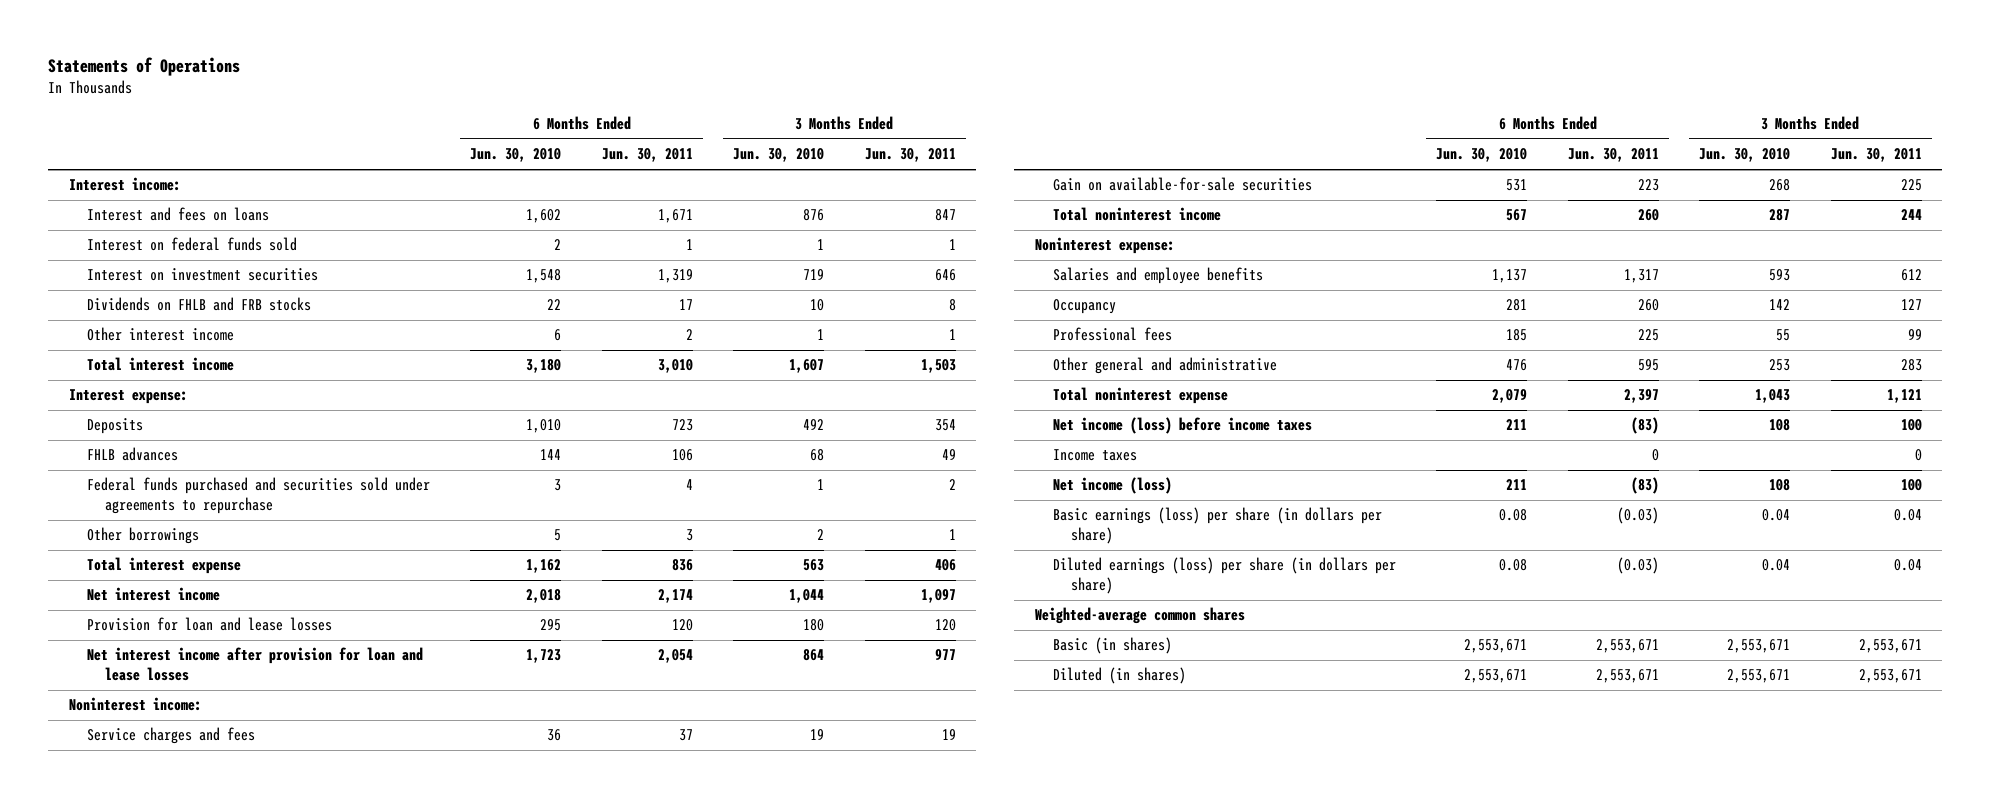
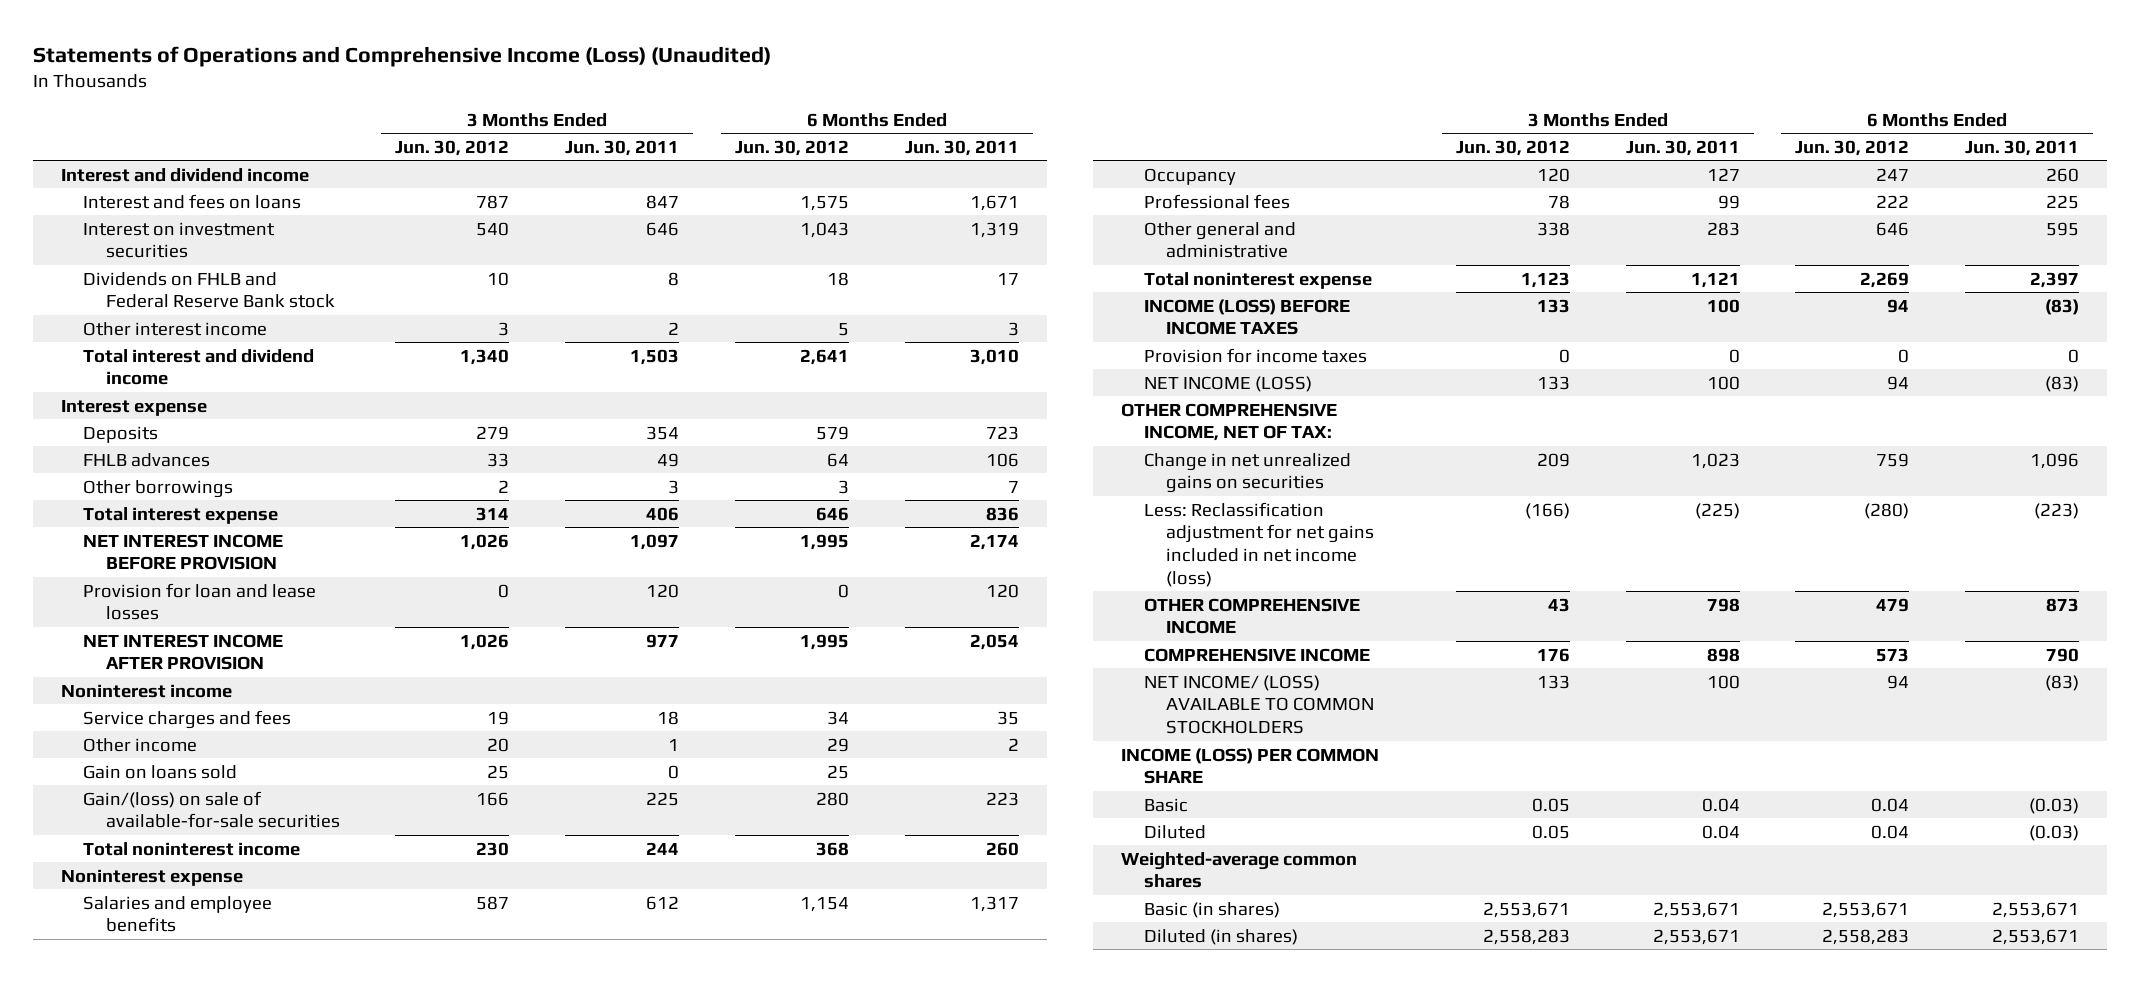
- Statements of Operations
+ Statements of Operations and Comprehensive Income (Loss) (Unaudited)
- | 6 Months Ended Jun. 30, 2010 | 6 Months Ended Jun. 30, 2011 | 3 Months Ended Jun. 30, 2010 | 3 Months Ended Jun. 30, 2011
+ | 3 Months Ended Jun. 30, 2012 | 3 Months Ended Jun. 30, 2011 | 6 Months Ended Jun. 30, 2012 | 6 Months Ended Jun. 30, 2011
- Interest income:
+ Interest and dividend income
- Interest on federal funds sold | 2 | 1 | 1 | 1
- Dividends on FHLB and FRB stocks | 22 | 17 | 10 | 8
- Other interest income | 6 | 2 | 1 | 1
- Total interest income | 3,180 | 3,010 | 1,607 | 1,503
- Interest expense:
+ Dividends on FHLB and Federal Reserve Bank stock | 10 | 8 | 18 | 17
+ Other interest income | 3 | 2 | 5 | 3
+ Total interest and dividend income | 1,340 | 1,503 | 2,641 | 3,010
+ Interest expense
- Federal funds purchased and securities sold under agreements to repurchase | 3 | 4 | 1 | 2
- Other borrowings | 5 | 3 | 2 | 1
+ Other borrowings | 2 | 3 | 3 | 7
- Net interest income | 2,018 | 2,174 | 1,044 | 1,097
+ NET INTEREST INCOME BEFORE PROVISION | 1,026 | 1,097 | 1,995 | 2,174
- Net interest income after provision for loan and lease losses | 1,723 | 2,054 | 864 | 977
- Noninterest income:
- Service charges and fees | 36 | 37 | 19 | 19
- Gain on available-for-sale securities | 531 | 223 | 268 | 225
+ NET INTEREST INCOME AFTER PROVISION | 1,026 | 977 | 1,995 | 2,054
+ Noninterest income
+ Service charges and fees | 19 | 18 | 34 | 35
+ Other income | 20 | 1 | 29 | 2
+ Gain on loans sold | 25 | 0 | 25 |
+ Gain/(loss) on sale of available-for-sale securities | 166 | 225 | 280 | 223
- Noninterest expense:
+ Noninterest expense
- Net income (loss) before income taxes | 211 | (83) | 108 | 100
- Income taxes | | 0 | | 0
- Net income (loss) | 211 | (83) | 108 | 100
- Basic earnings (loss) per share (in dollars per share) | 0.08 | (0.03) | 0.04 | 0.04
- Diluted earnings (loss) per share (in dollars per share) | 0.08 | (0.03) | 0.04 | 0.04
+ INCOME (LOSS) BEFORE INCOME TAXES | 133 | 100 | 94 | (83)
+ Provision for income taxes | 0 | 0 | 0 | 0
+ NET INCOME (LOSS) | 133 | 100 | 94 | (83)
+ OTHER COMPREHENSIVE INCOME, NET OF TAX:
+ Change in net unrealized gains on securities | 209 | 1,023 | 759 | 1,096
+ Less: Reclassification adjustment for net gains included in net income (loss) | (166) | (225) | (280) | (223)
+ OTHER COMPREHENSIVE INCOME | 43 | 798 | 479 | 873
+ COMPREHENSIVE INCOME | 176 | 898 | 573 | 790
+ NET INCOME/ (LOSS) AVAILABLE TO COMMON STOCKHOLDERS | 133 | 100 | 94 | (83)
+ INCOME (LOSS) PER COMMON SHARE
+ Basic | 0.05 | 0.04 | 0.04 | (0.03)
+ Diluted | 0.05 | 0.04 | 0.04 | (0.03)

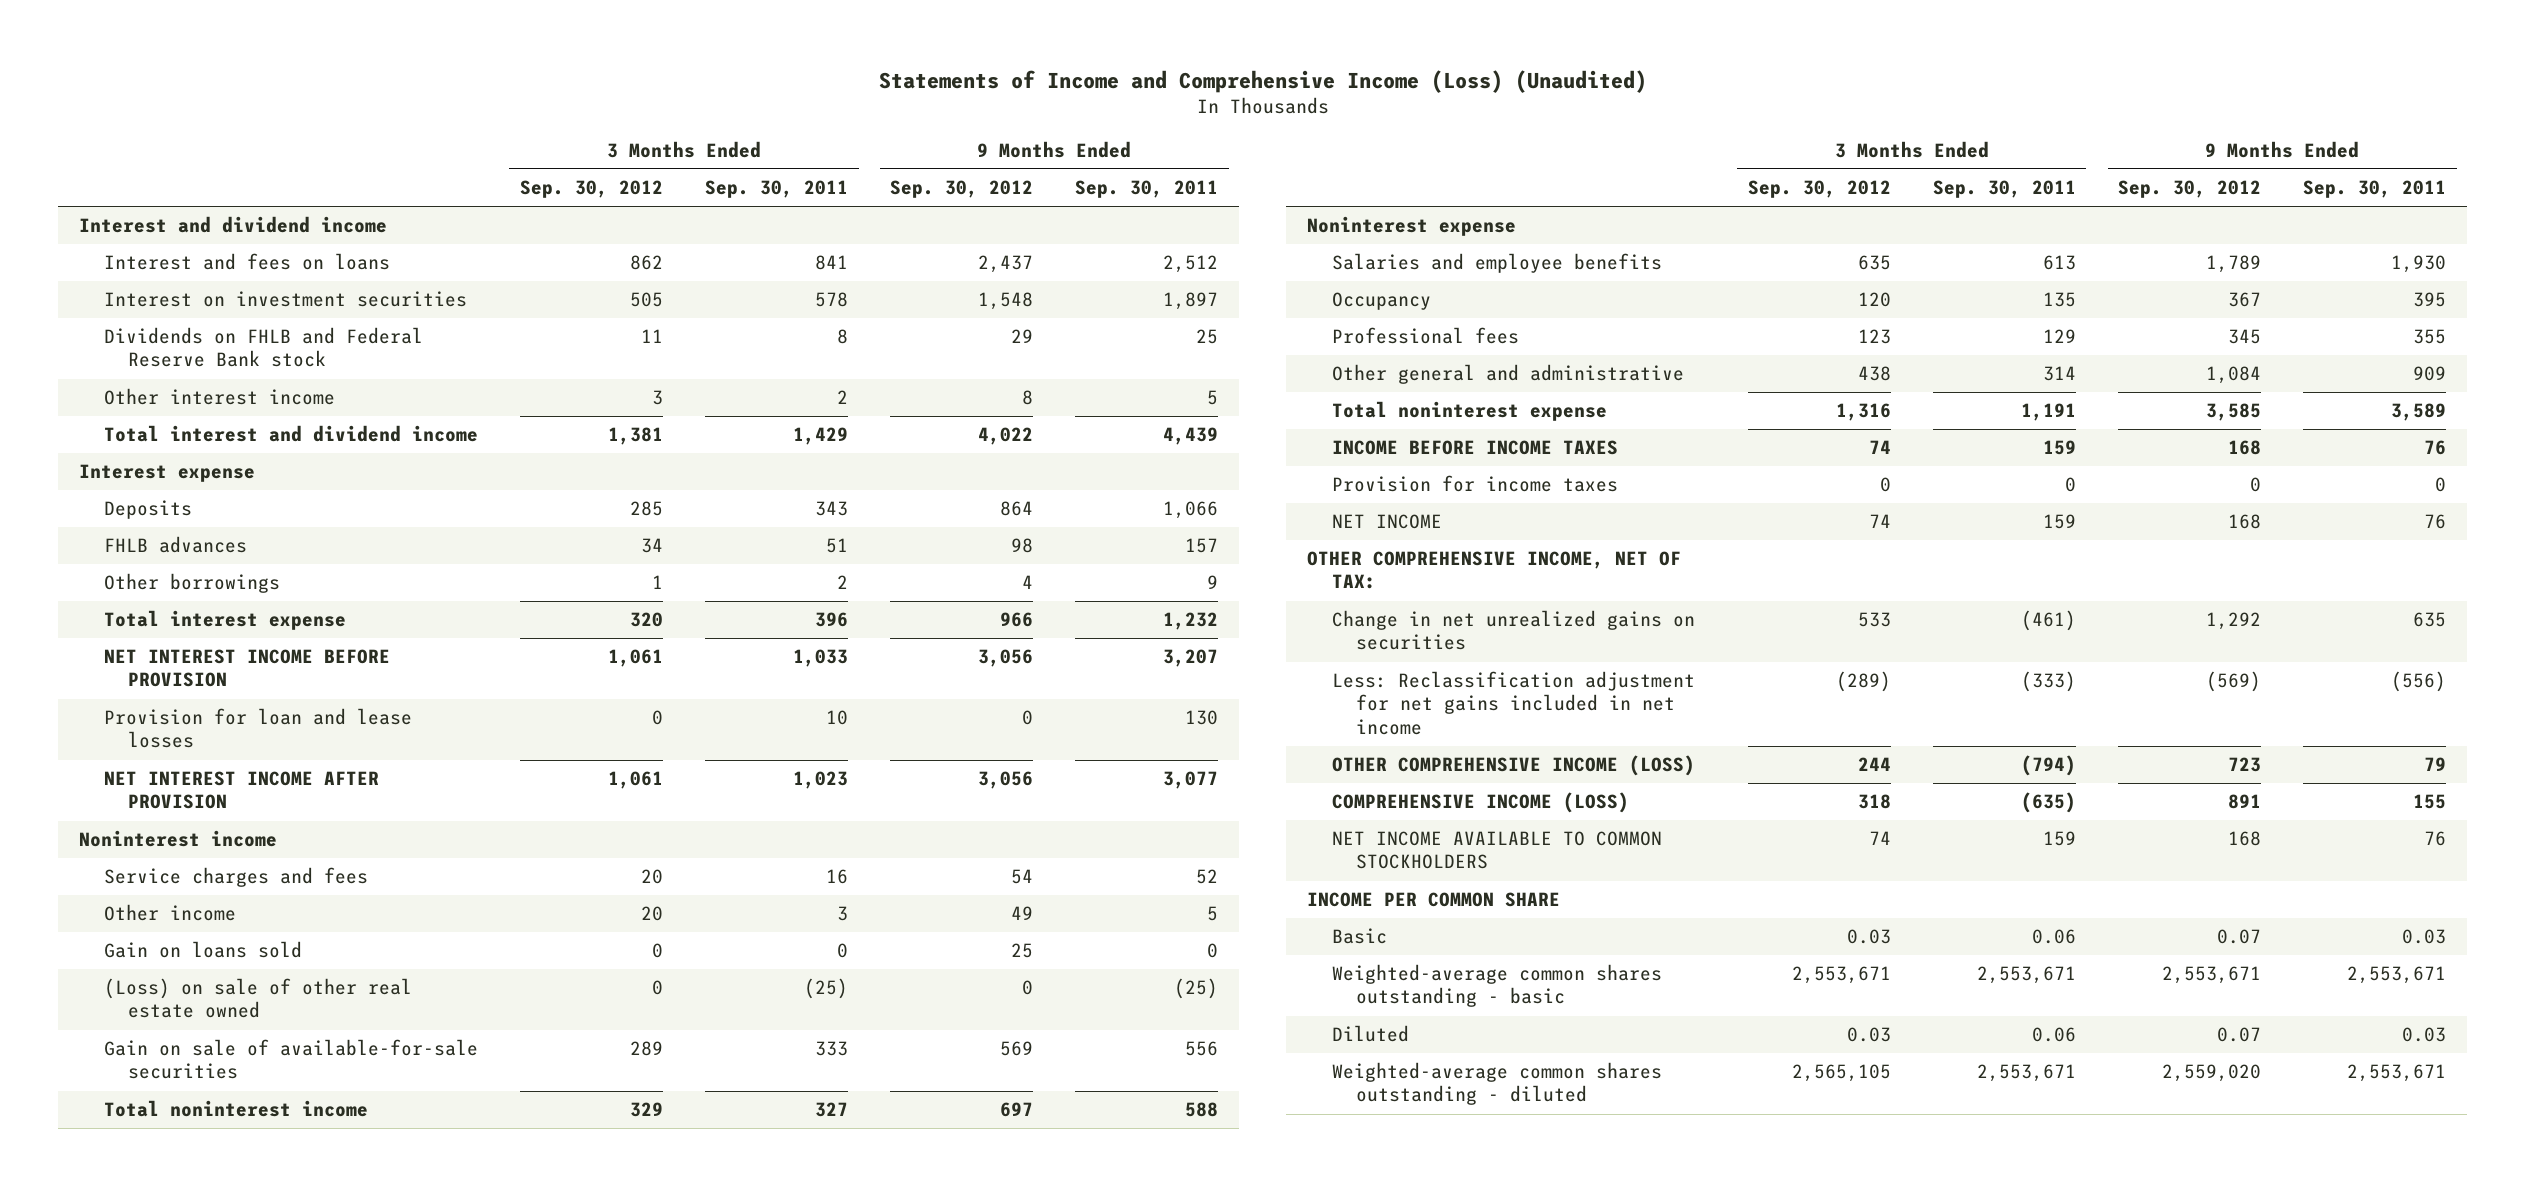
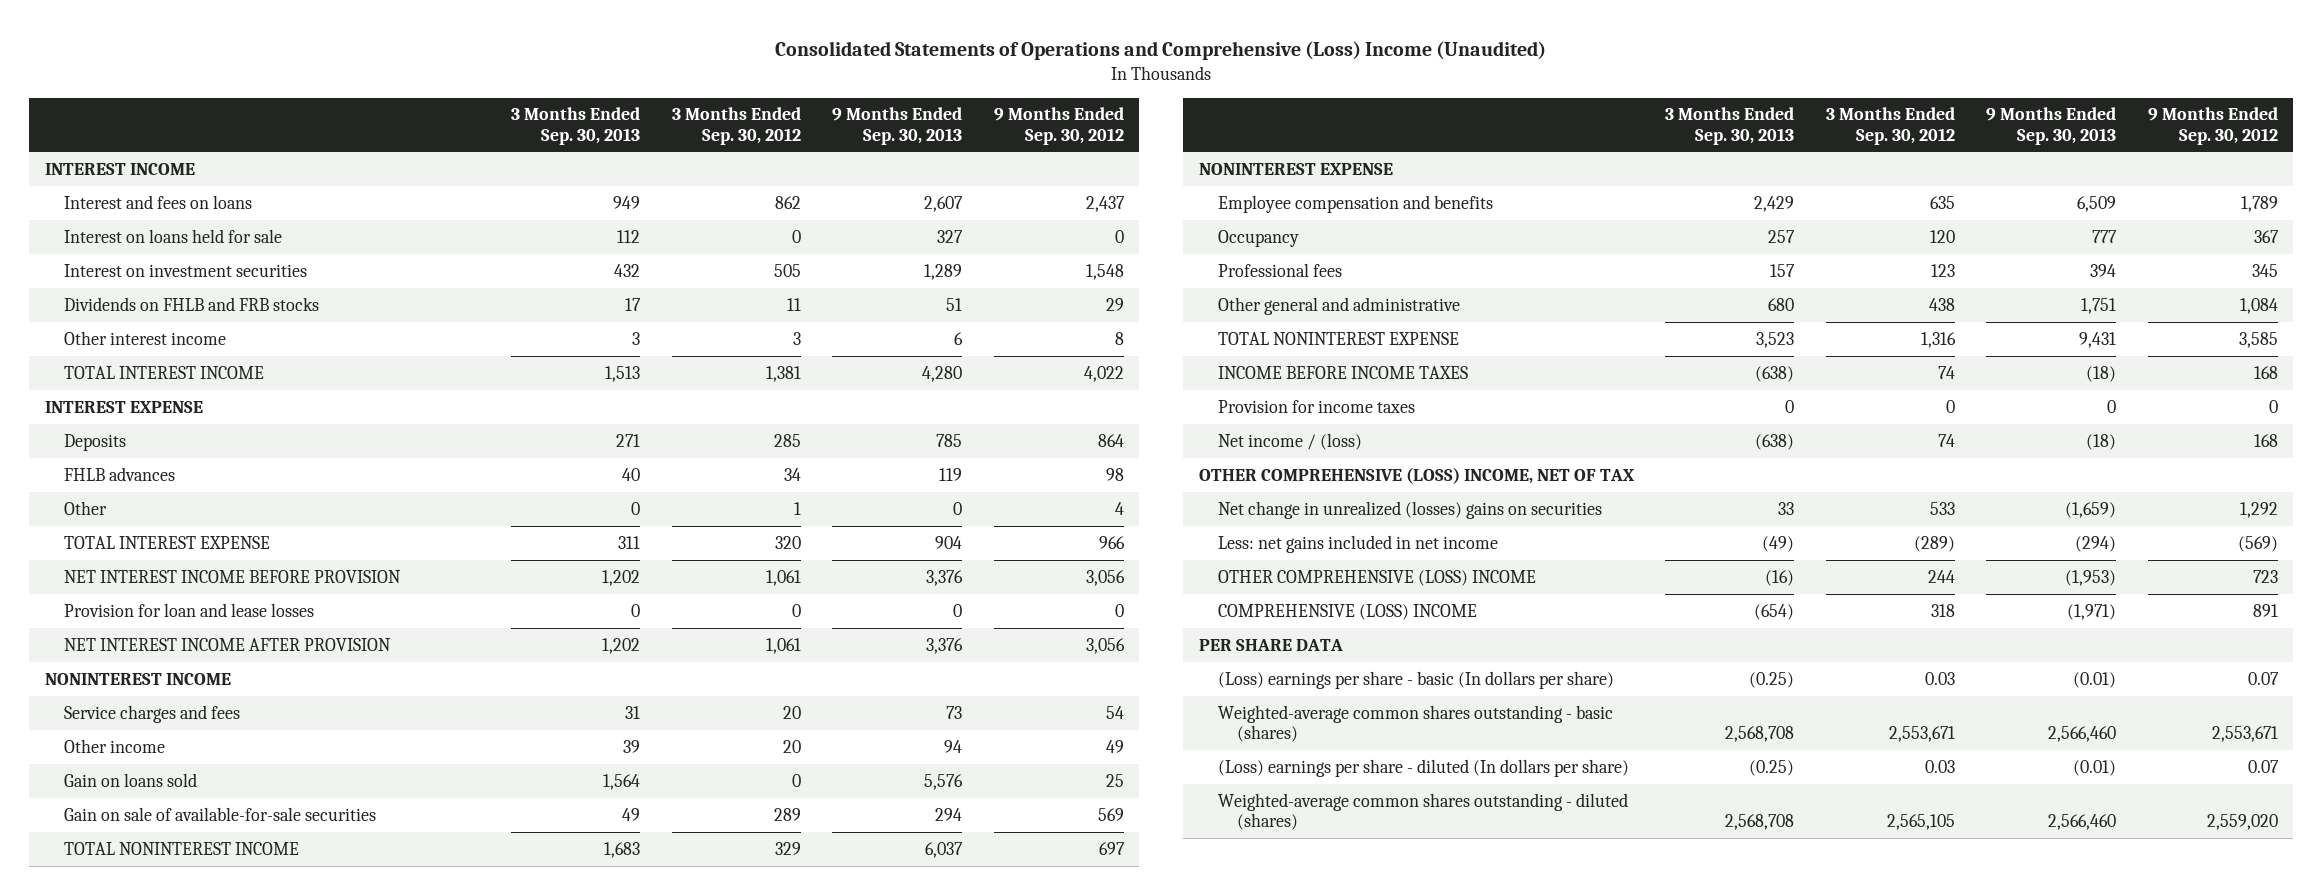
- Statements of Income and Comprehensive Income (Loss) (Unaudited)
+ Consolidated Statements of Operations and Comprehensive (Loss) Income (Unaudited)
- | 3 Months Ended Sep. 30, 2012 | 3 Months Ended Sep. 30, 2011 | 9 Months Ended Sep. 30, 2012 | 9 Months Ended Sep. 30, 2011
+ | 3 Months Ended Sep. 30, 2013 | 3 Months Ended Sep. 30, 2012 | 9 Months Ended Sep. 30, 2013 | 9 Months Ended Sep. 30, 2012
- Interest and dividend income
+ INTEREST INCOME
+ Interest on loans held for sale | 112 | 0 | 327 | 0
- Dividends on FHLB and Federal Reserve Bank stock | 11 | 8 | 29 | 25
+ Dividends on FHLB and FRB stocks | 17 | 11 | 51 | 29
- Total interest and dividend income | 1,381 | 1,429 | 4,022 | 4,439
- Interest expense
+ TOTAL INTEREST INCOME | 1,513 | 1,381 | 4,280 | 4,022
+ INTEREST EXPENSE
- Other borrowings | 1 | 2 | 4 | 9
- Total interest expense | 320 | 396 | 966 | 1,232
+ Other | 0 | 1 | 0 | 4
+ TOTAL INTEREST EXPENSE | 311 | 320 | 904 | 966
- Noninterest income
+ NONINTEREST INCOME
- (Loss) on sale of other real estate owned | 0 | (25) | 0 | (25)
- Total noninterest income | 329 | 327 | 697 | 588
- Noninterest expense
- Salaries and employee benefits | 635 | 613 | 1,789 | 1,930
+ TOTAL NONINTEREST INCOME | 1,683 | 329 | 6,037 | 697
+ NONINTEREST EXPENSE
+ Employee compensation and benefits | 2,429 | 635 | 6,509 | 1,789
- Total noninterest expense | 1,316 | 1,191 | 3,585 | 3,589
+ TOTAL NONINTEREST EXPENSE | 3,523 | 1,316 | 9,431 | 3,585
- NET INCOME | 74 | 159 | 168 | 76
- OTHER COMPREHENSIVE INCOME, NET OF TAX:
- Change in net unrealized gains on securities | 533 | (461) | 1,292 | 635
- Less: Reclassification adjustment for net gains included in net income | (289) | (333) | (569) | (556)
- OTHER COMPREHENSIVE INCOME (LOSS) | 244 | (794) | 723 | 79
- COMPREHENSIVE INCOME (LOSS) | 318 | (635) | 891 | 155
- NET INCOME AVAILABLE TO COMMON STOCKHOLDERS | 74 | 159 | 168 | 76
- INCOME PER COMMON SHARE
- Basic | 0.03 | 0.06 | 0.07 | 0.03
- Weighted-average common shares outstanding - basic | 2,553,671 | 2,553,671 | 2,553,671 | 2,553,671
- Diluted | 0.03 | 0.06 | 0.07 | 0.03
- Weighted-average common shares outstanding - diluted | 2,565,105 | 2,553,671 | 2,559,020 | 2,553,671
+ Net income / (loss) | (638) | 74 | (18) | 168
+ OTHER COMPREHENSIVE (LOSS) INCOME, NET OF TAX
+ Net change in unrealized (losses) gains on securities | 33 | 533 | (1,659) | 1,292
+ Less: net gains included in net income | (49) | (289) | (294) | (569)
+ OTHER COMPREHENSIVE (LOSS) INCOME | (16) | 244 | (1,953) | 723
+ COMPREHENSIVE (LOSS) INCOME | (654) | 318 | (1,971) | 891
+ PER SHARE DATA
+ (Loss) earnings per share - basic (In dollars per share) | (0.25) | 0.03 | (0.01) | 0.07
+ Weighted-average common shares outstanding - basic (shares) | 2,568,708 | 2,553,671 | 2,566,460 | 2,553,671
+ (Loss) earnings per share - diluted (In dollars per share) | (0.25) | 0.03 | (0.01) | 0.07
+ Weighted-average common shares outstanding - diluted (shares) | 2,568,708 | 2,565,105 | 2,566,460 | 2,559,020

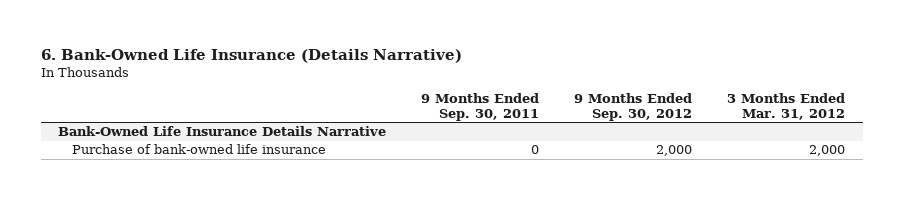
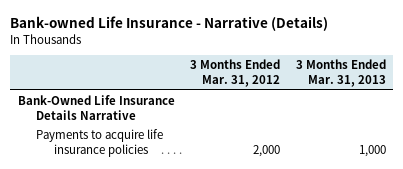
- 6. Bank-Owned Life Insurance (Details Narrative)
+ Bank-owned Life Insurance - Narrative (Details)
- | 9 Months Ended Sep. 30, 2011 | 9 Months Ended Sep. 30, 2012 | 3 Months Ended Mar. 31, 2012
+ | 3 Months Ended Mar. 31, 2012 | 3 Months Ended Mar. 31, 2013
- Purchase of bank-owned life insurance | 0 | 2,000 | 2,000
+ Payments to acquire life insurance policies | 2,000 | 1,000

